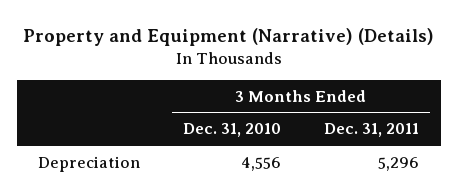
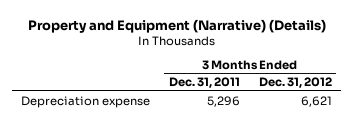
- | 3 Months Ended Dec. 31, 2010 | 3 Months Ended Dec. 31, 2011
+ | 3 Months Ended Dec. 31, 2011 | 3 Months Ended Dec. 31, 2012
- Depreciation | 4,556 | 5,296
+ Depreciation expense | 5,296 | 6,621

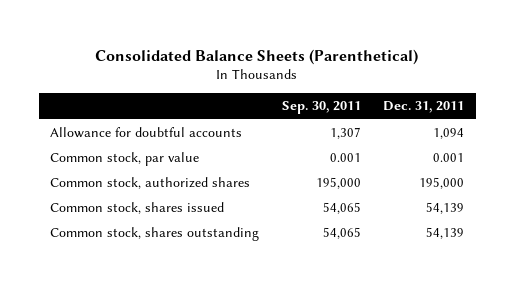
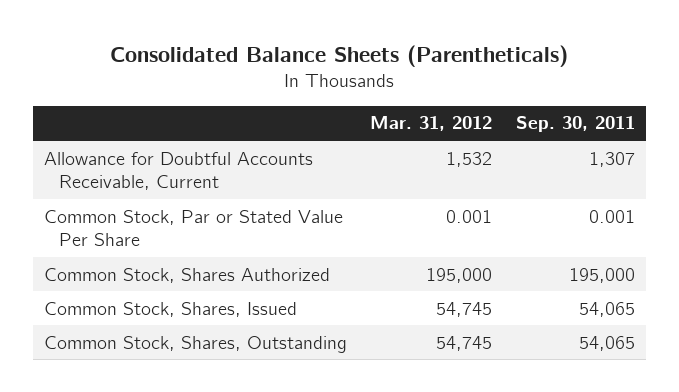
- Consolidated Balance Sheets (Parenthetical)
+ Consolidated Balance Sheets (Parentheticals)
- | Sep. 30, 2011 | Dec. 31, 2011
+ | Mar. 31, 2012 | Sep. 30, 2011
- Allowance for doubtful accounts | 1,307 | 1,094
- Common stock, par value | 0.001 | 0.001
- Common stock, authorized shares | 195,000 | 195,000
- Common stock, shares issued | 54,065 | 54,139
- Common stock, shares outstanding | 54,065 | 54,139
+ Allowance for Doubtful Accounts Receivable, Current | 1,532 | 1,307
+ Common Stock, Par or Stated Value Per Share | 0.001 | 0.001
+ Common Stock, Shares Authorized | 195,000 | 195,000
+ Common Stock, Shares, Issued | 54,745 | 54,065
+ Common Stock, Shares, Outstanding | 54,745 | 54,065

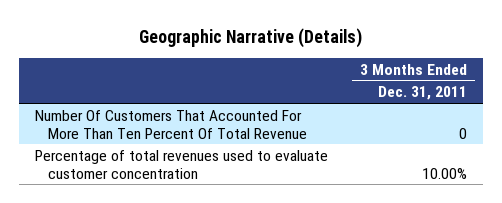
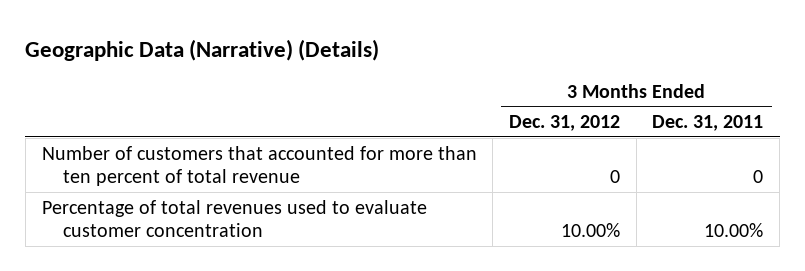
- Geographic Narrative (Details)
+ Geographic Data (Narrative) (Details)
- | 3 Months Ended Dec. 31, 2011
+ | 3 Months Ended Dec. 31, 2012 | 3 Months Ended Dec. 31, 2011
- Number Of Customers That Accounted For More Than Ten Percent Of Total Revenue | 0
+ Number of customers that accounted for more than ten percent of total revenue | 0 | 0

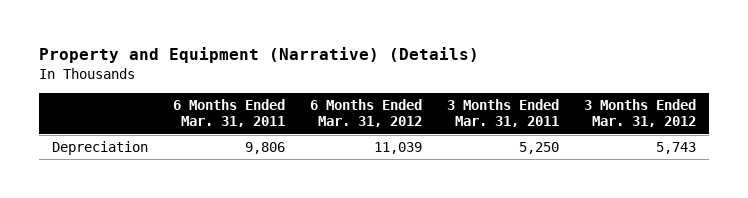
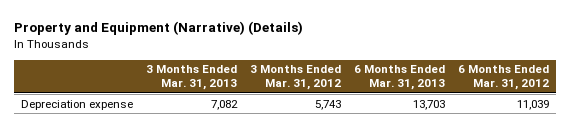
- | 6 Months Ended Mar. 31, 2011 | 6 Months Ended Mar. 31, 2012 | 3 Months Ended Mar. 31, 2011 | 3 Months Ended Mar. 31, 2012
+ | 3 Months Ended Mar. 31, 2013 | 3 Months Ended Mar. 31, 2012 | 6 Months Ended Mar. 31, 2013 | 6 Months Ended Mar. 31, 2012
- Depreciation | 9,806 | 11,039 | 5,250 | 5,743
+ Depreciation expense | 7,082 | 5,743 | 13,703 | 11,039

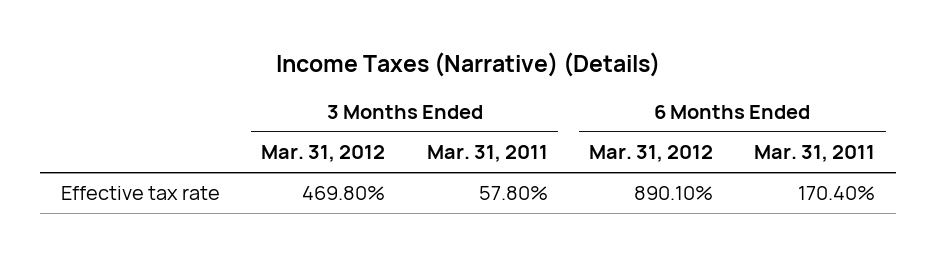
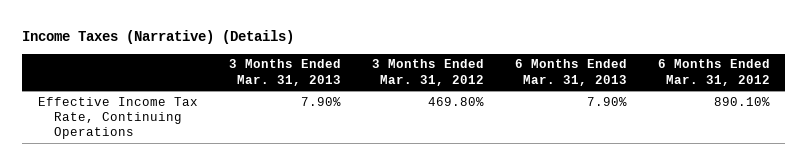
- | 3 Months Ended Mar. 31, 2012 | 3 Months Ended Mar. 31, 2011 | 6 Months Ended Mar. 31, 2012 | 6 Months Ended Mar. 31, 2011
+ | 3 Months Ended Mar. 31, 2013 | 3 Months Ended Mar. 31, 2012 | 6 Months Ended Mar. 31, 2013 | 6 Months Ended Mar. 31, 2012
- Effective tax rate | 469.80% | 57.80% | 890.10% | 170.40%
+ Effective Income Tax Rate, Continuing Operations | 7.90% | 469.80% | 7.90% | 890.10%

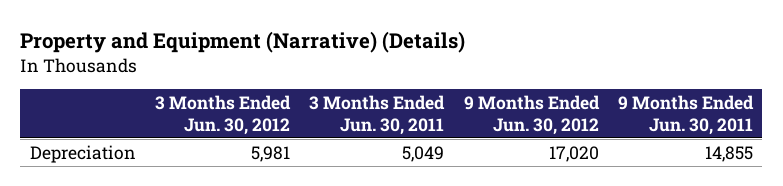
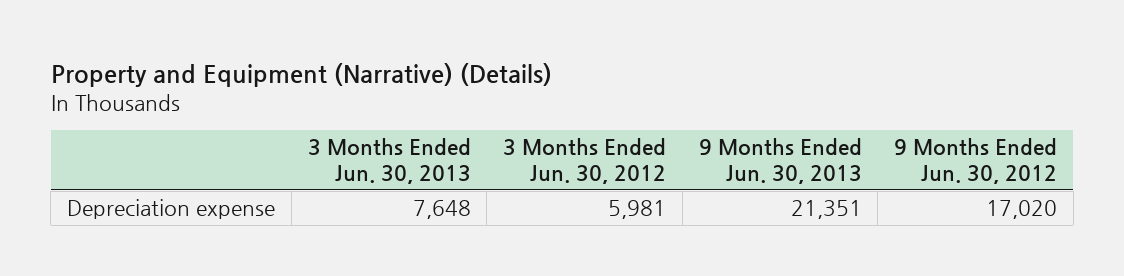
- | 3 Months Ended Jun. 30, 2012 | 3 Months Ended Jun. 30, 2011 | 9 Months Ended Jun. 30, 2012 | 9 Months Ended Jun. 30, 2011
+ | 3 Months Ended Jun. 30, 2013 | 3 Months Ended Jun. 30, 2012 | 9 Months Ended Jun. 30, 2013 | 9 Months Ended Jun. 30, 2012
- Depreciation | 5,981 | 5,049 | 17,020 | 14,855
+ Depreciation expense | 7,648 | 5,981 | 21,351 | 17,020

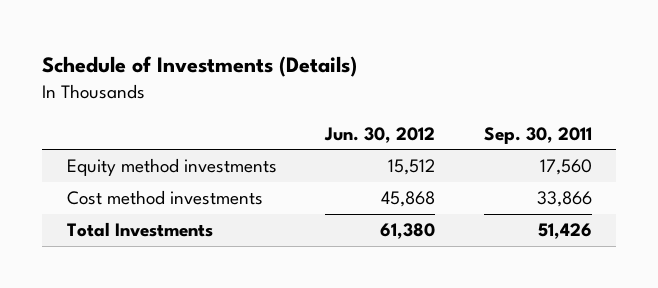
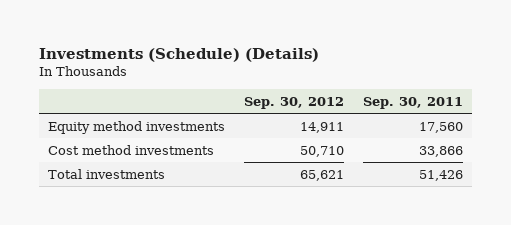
- Schedule of Investments (Details)
+ Investments (Schedule) (Details)
- | Jun. 30, 2012 | Sep. 30, 2011
+ | Sep. 30, 2012 | Sep. 30, 2011
- Total Investments | 61,380 | 51,426
+ Total investments | 65,621 | 51,426

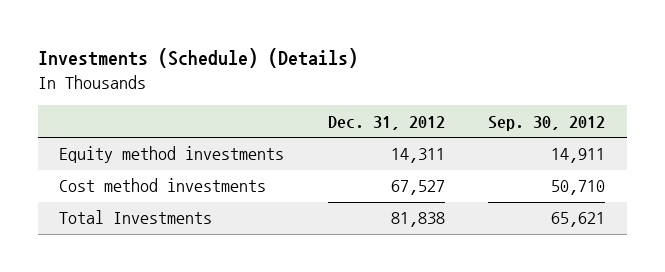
- | Sep. 30, 2012 | Sep. 30, 2011
+ | Dec. 31, 2012 | Sep. 30, 2012
- Total investments | 65,621 | 51,426
+ Total Investments | 81,838 | 65,621

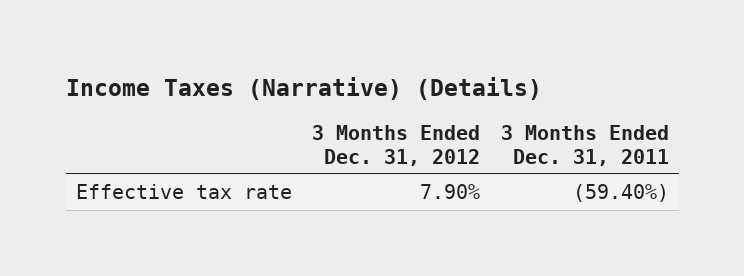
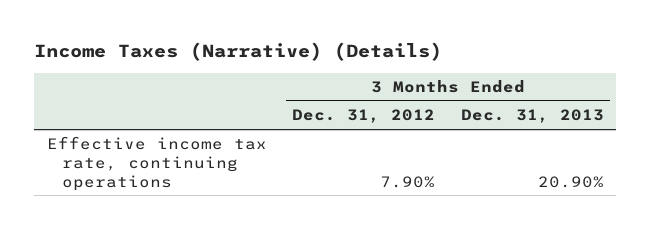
- | 3 Months Ended Dec. 31, 2012 | 3 Months Ended Dec. 31, 2011
+ | 3 Months Ended Dec. 31, 2012 | 3 Months Ended Dec. 31, 2013
- Effective tax rate | 7.90% | (59.40%)
+ Effective income tax rate, continuing operations | 7.90% | 20.90%

